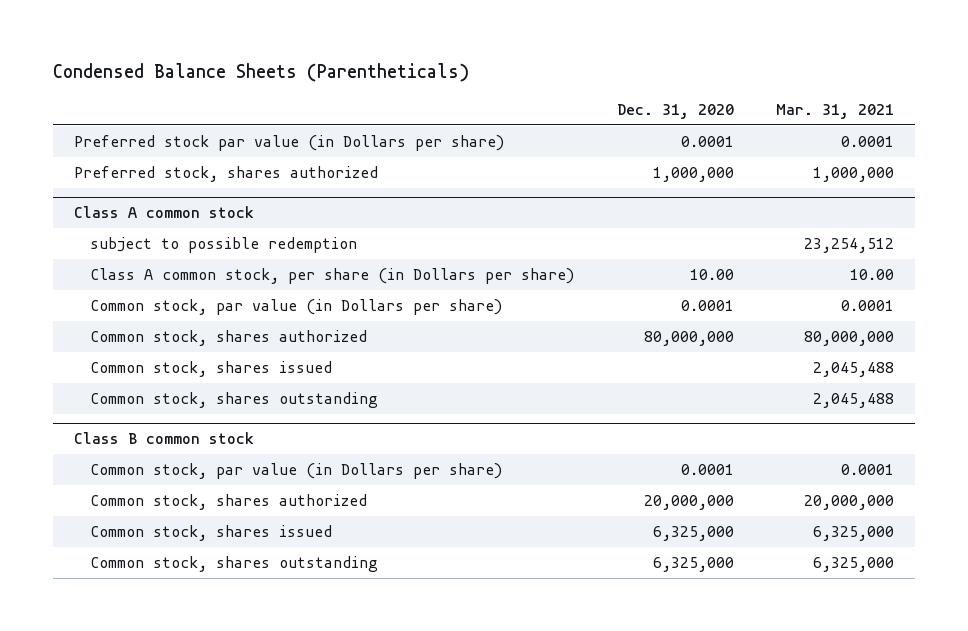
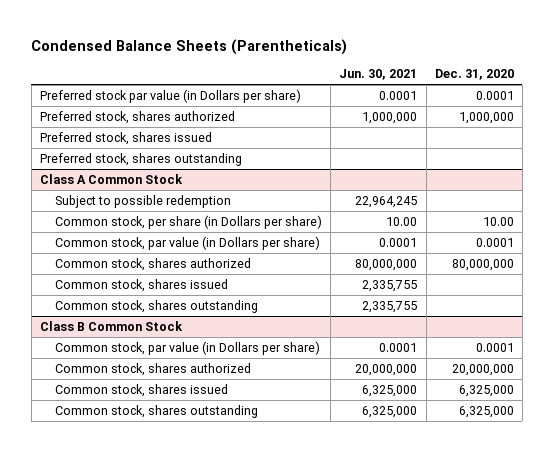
- | Dec. 31, 2020 | Mar. 31, 2021
+ | Jun. 30, 2021 | Dec. 31, 2020
- Class A common stock
- subject to possible redemption | | 23,254,512
- Class A common stock, per share (in Dollars per share) | 10.00 | 10.00
+ Preferred stock, shares issued
+ Preferred stock, shares outstanding
+ Class A Common Stock
+ Subject to possible redemption | 22,964,245 |
+ Common stock, per share (in Dollars per share) | 10.00 | 10.00
- Class B common stock
+ Class B Common Stock

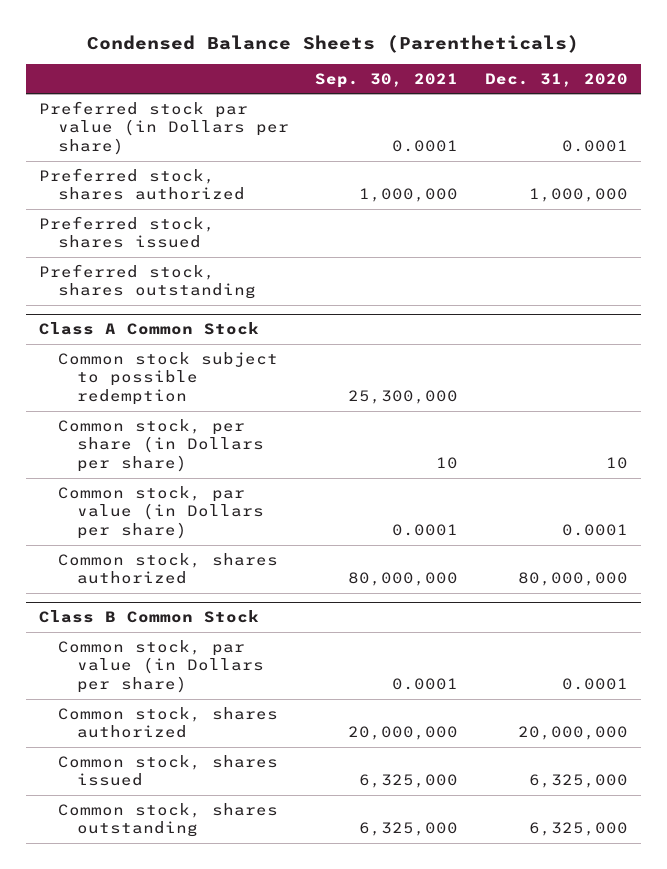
- | Jun. 30, 2021 | Dec. 31, 2020
+ | Sep. 30, 2021 | Dec. 31, 2020
@ Class A Common Stock
- Subject to possible redemption | 22,964,245 |
- Common stock, per share (in Dollars per share) | 10.00 | 10.00
+ Common stock subject to possible redemption | 25,300,000 |
+ Common stock, per share (in Dollars per share) | 10 | 10
- Common stock, shares issued | 2,335,755 |
- Common stock, shares outstanding | 2,335,755 |

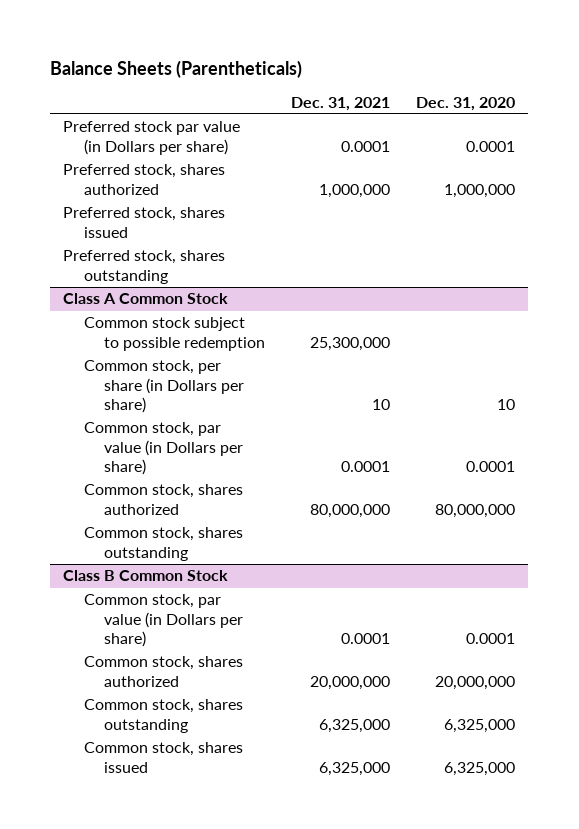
- Condensed Balance Sheets (Parentheticals)
+ Balance Sheets (Parentheticals)
- | Sep. 30, 2021 | Dec. 31, 2020
+ | Dec. 31, 2021 | Dec. 31, 2020
@ Class A Common Stock
+ Common stock, shares outstanding
@ Class B Common Stock
moved down: Common stock, shares issued | 6,325,000 | 6,325,000

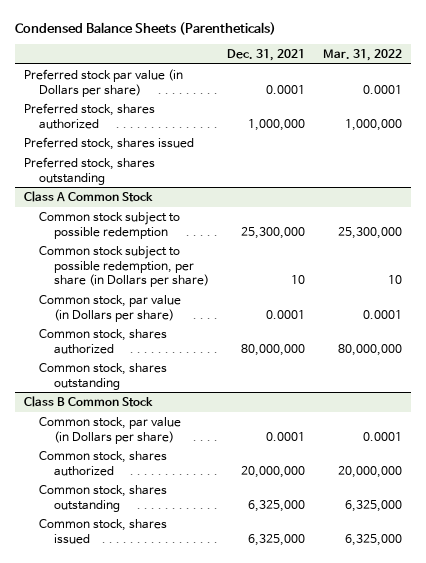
- Balance Sheets (Parentheticals)
+ Condensed Balance Sheets (Parentheticals)
- | Dec. 31, 2021 | Dec. 31, 2020
+ | Dec. 31, 2021 | Mar. 31, 2022
@ Class A Common Stock
- Common stock, per share (in Dollars per share) | 10 | 10
+ Common stock subject to possible redemption, per share (in Dollars per share) | 10 | 10

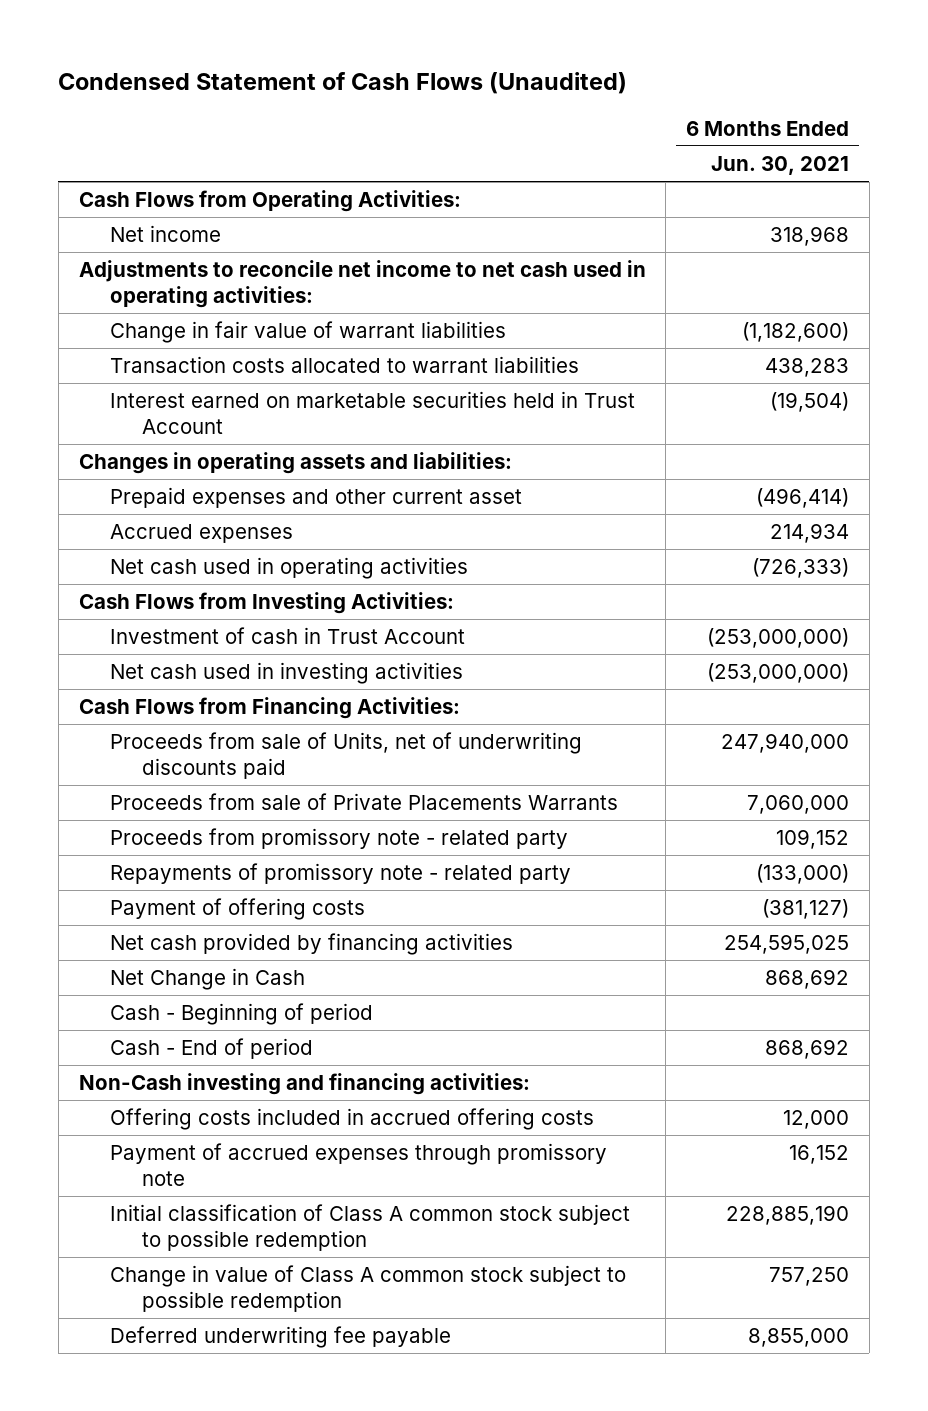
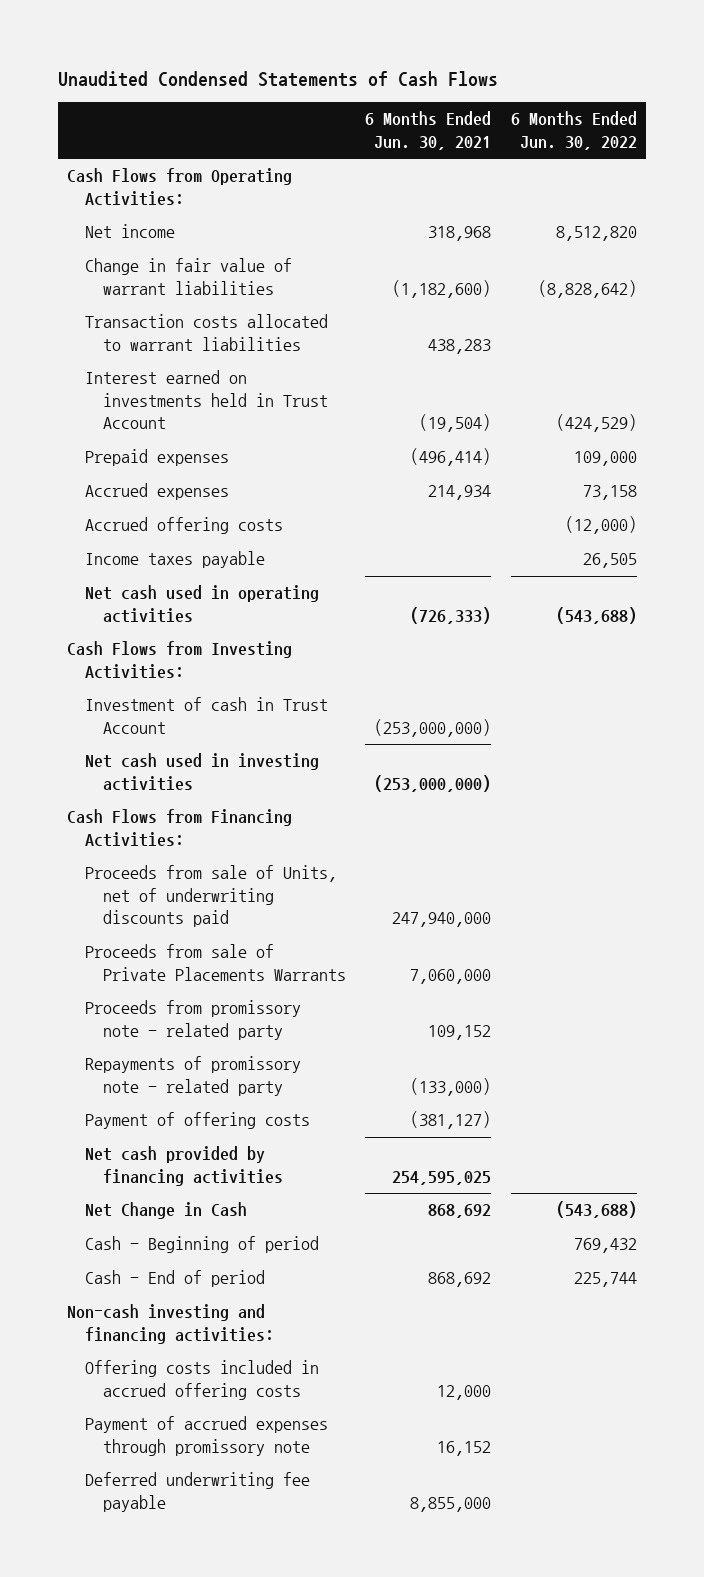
- Condensed Statement of Cash Flows (Unaudited)
+ Unaudited Condensed Statements of Cash Flows
- | 6 Months Ended Jun. 30, 2021
+ | 6 Months Ended Jun. 30, 2021 | 6 Months Ended Jun. 30, 2022
- Adjustments to reconcile net income to net cash used in operating activities:
- Interest earned on marketable securities held in Trust Account | (19,504)
- Changes in operating assets and liabilities:
- Prepaid expenses and other current asset | (496,414)
+ Interest earned on investments held in Trust Account | (19,504) | (424,529)
+ Prepaid expenses | (496,414) | 109,000
+ Accrued offering costs | | (12,000)
+ Income taxes payable | | 26,505
- Non-Cash investing and financing activities:
+ Non-cash investing and financing activities:
- Initial classification of Class A common stock subject to possible redemption | 228,885,190
- Change in value of Class A common stock subject to possible redemption | 757,250

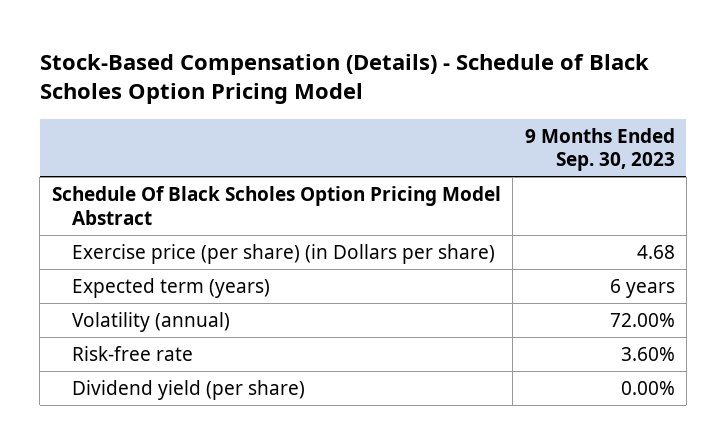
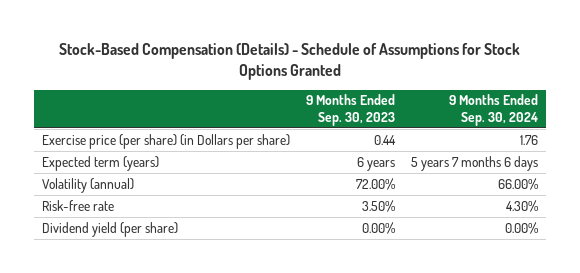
- Stock-Based Compensation (Details) - Schedule of Black Scholes Option Pricing Model
+ Stock-Based Compensation (Details) - Schedule of Assumptions for Stock Options Granted
- | 9 Months Ended Sep. 30, 2023
+ | 9 Months Ended Sep. 30, 2023 | 9 Months Ended Sep. 30, 2024
- Schedule Of Black Scholes Option Pricing Model Abstract
- Exercise price (per share) (in Dollars per share) | 4.68
+ Exercise price (per share) (in Dollars per share) | 0.44 | 1.76
- Risk-free rate | 3.60%
+ Risk-free rate | 3.50% | 4.30%

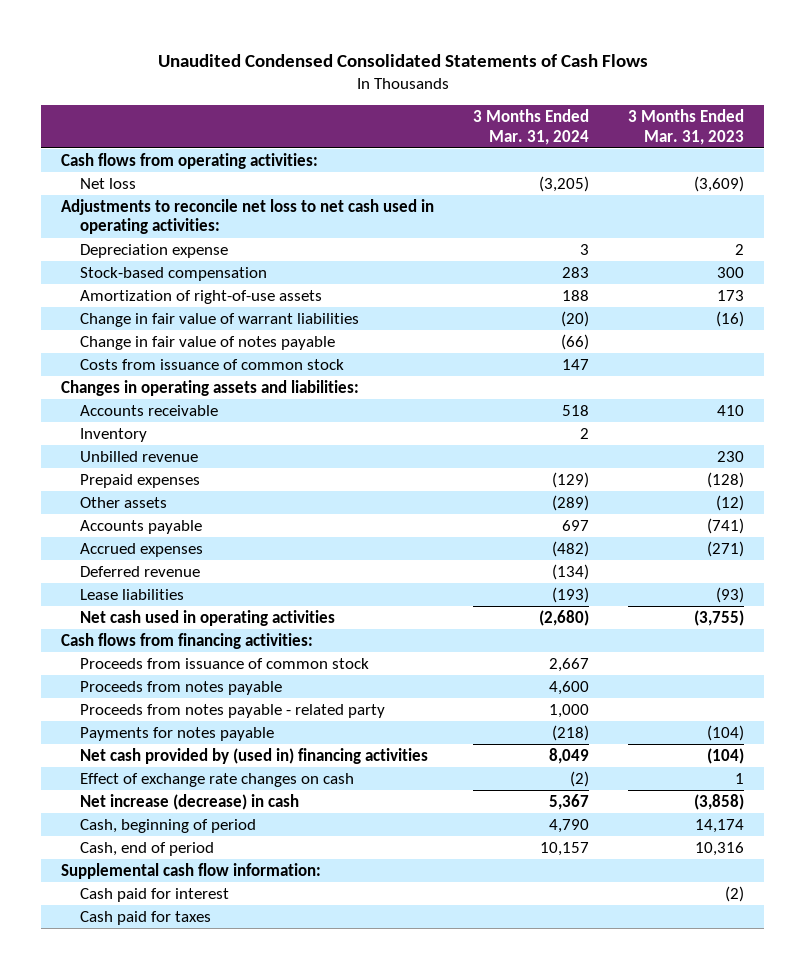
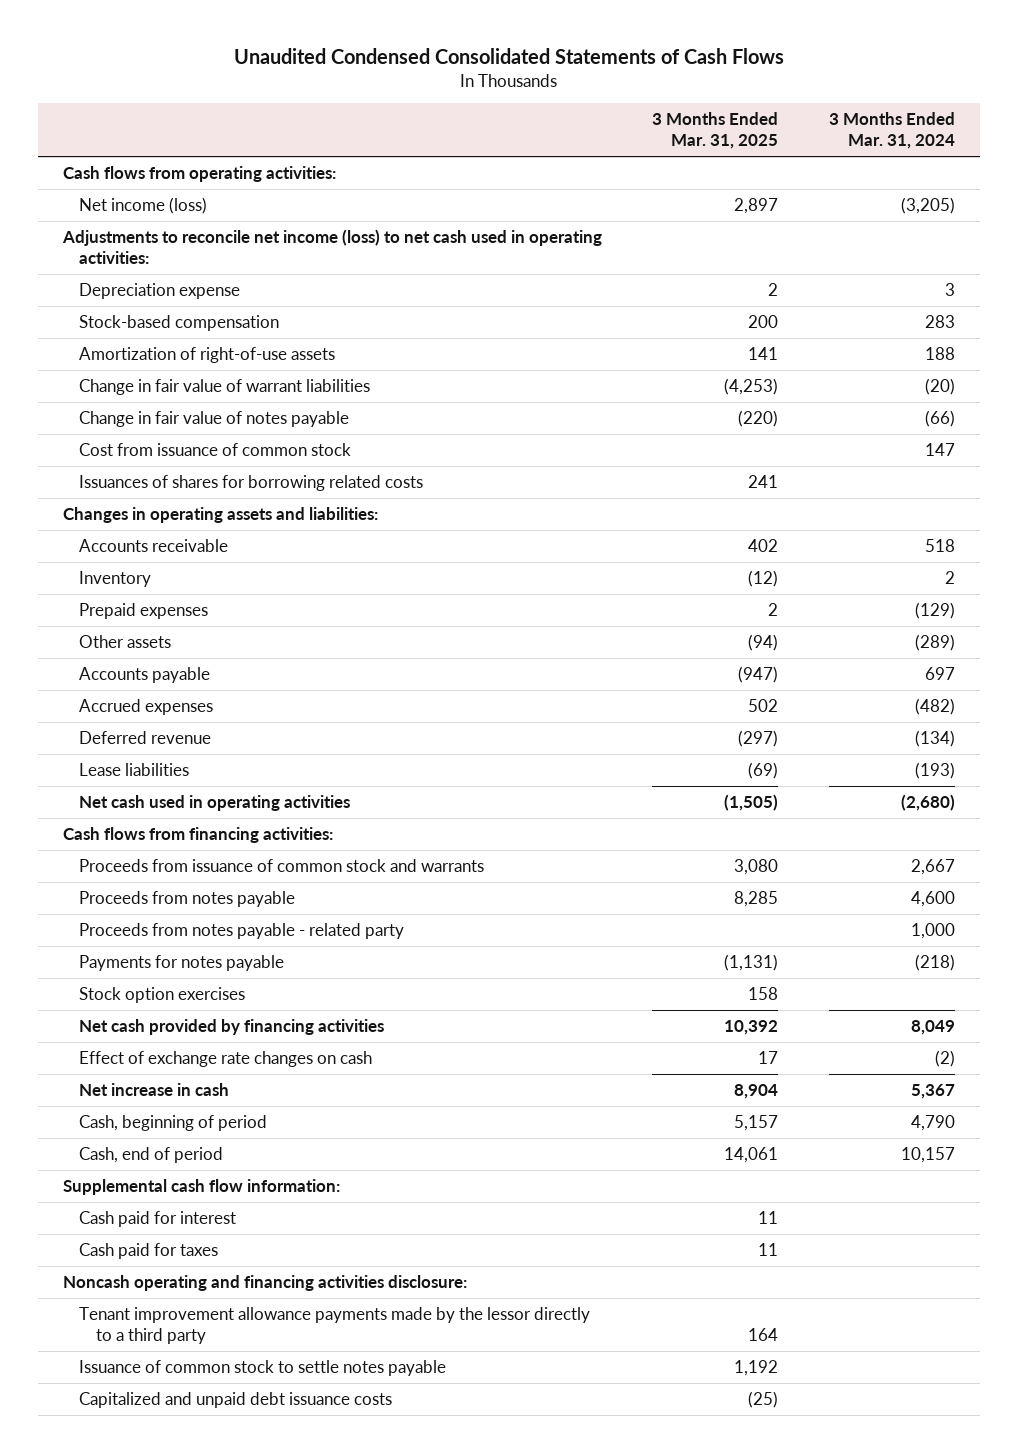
- | 3 Months Ended Mar. 31, 2024 | 3 Months Ended Mar. 31, 2023
+ | 3 Months Ended Mar. 31, 2025 | 3 Months Ended Mar. 31, 2024
- Net loss | (3,205) | (3,609)
- Adjustments to reconcile net loss to net cash used in operating activities:
+ Net income (loss) | 2,897 | (3,205)
+ Adjustments to reconcile net income (loss) to net cash used in operating activities:
- Costs from issuance of common stock | 147 |
+ Cost from issuance of common stock | | 147
+ Issuances of shares for borrowing related costs | 241 |
- Unbilled revenue | | 230
- Proceeds from issuance of common stock | 2,667 |
+ Proceeds from issuance of common stock and warrants | 3,080 | 2,667
- Net cash provided by (used in) financing activities | 8,049 | (104)
+ Stock option exercises | 158 |
+ Net cash provided by financing activities | 10,392 | 8,049
- Net increase (decrease) in cash | 5,367 | (3,858)
+ Net increase in cash | 8,904 | 5,367
+ Noncash operating and financing activities disclosure:
+ Tenant improvement allowance payments made by the lessor directly to a third party | 164 |
+ Issuance of common stock to settle notes payable | 1,192 |
+ Capitalized and unpaid debt issuance costs | (25) |

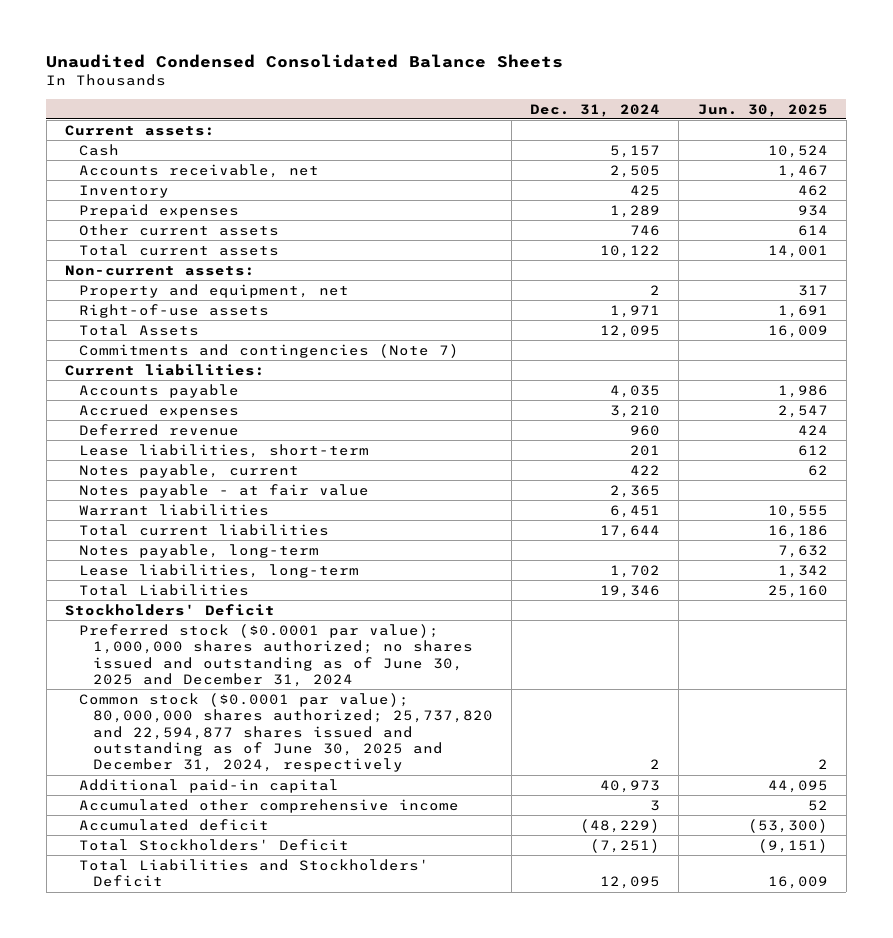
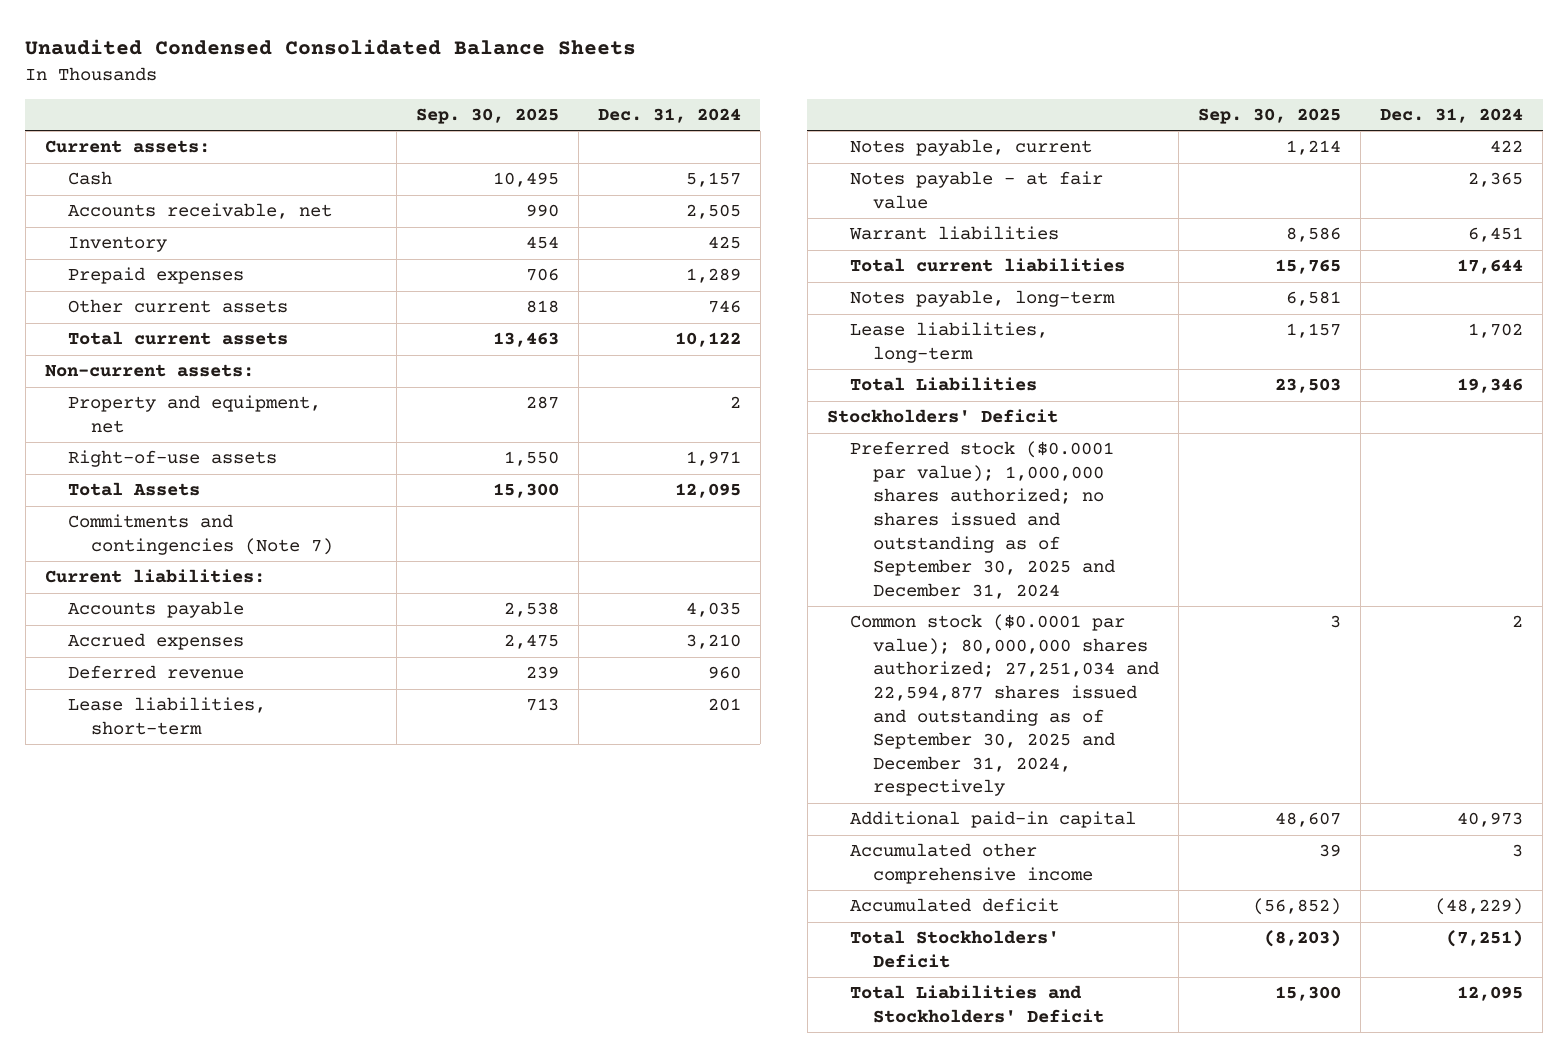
- | Dec. 31, 2024 | Jun. 30, 2025
+ | Sep. 30, 2025 | Dec. 31, 2024
- Preferred stock ($0.0001 par value); 1,000,000 shares authorized; no shares issued and outstanding as of June 30, 2025 and December 31, 2024
- Common stock ($0.0001 par value); 80,000,000 shares authorized; 25,737,820 and 22,594,877 shares issued and outstanding as of June 30, 2025 and December 31, 2024, respectively | 2 | 2
+ Preferred stock ($0.0001 par value); 1,000,000 shares authorized; no shares issued and outstanding as of September 30, 2025 and December 31, 2024
+ Common stock ($0.0001 par value); 80,000,000 shares authorized; 27,251,034 and 22,594,877 shares issued and outstanding as of September 30, 2025 and December 31, 2024, respectively | 3 | 2

